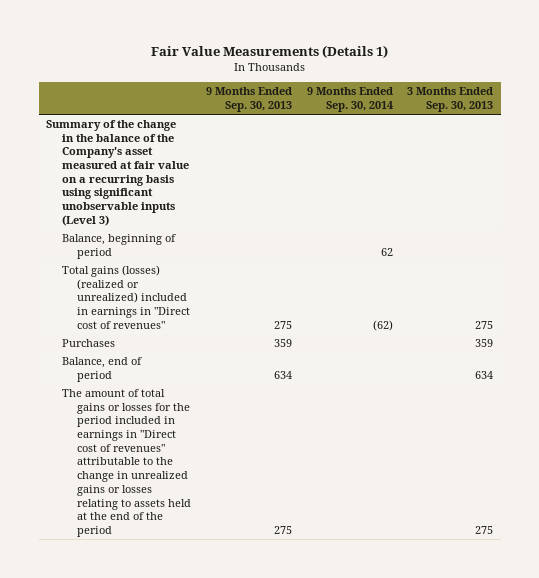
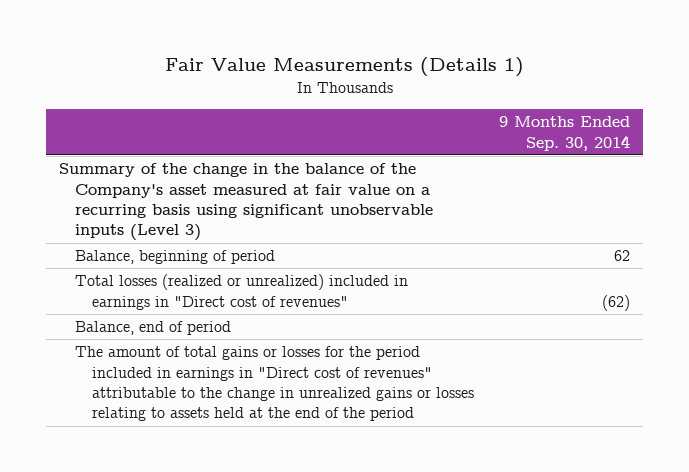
- | 9 Months Ended Sep. 30, 2013 | 9 Months Ended Sep. 30, 2014 | 3 Months Ended Sep. 30, 2013
+ | 9 Months Ended Sep. 30, 2014
- Total gains (losses) (realized or unrealized) included in earnings in "Direct cost of revenues" | 275 | (62) | 275
- Purchases | 359 | | 359
+ Total losses (realized or unrealized) included in earnings in "Direct cost of revenues" | (62)

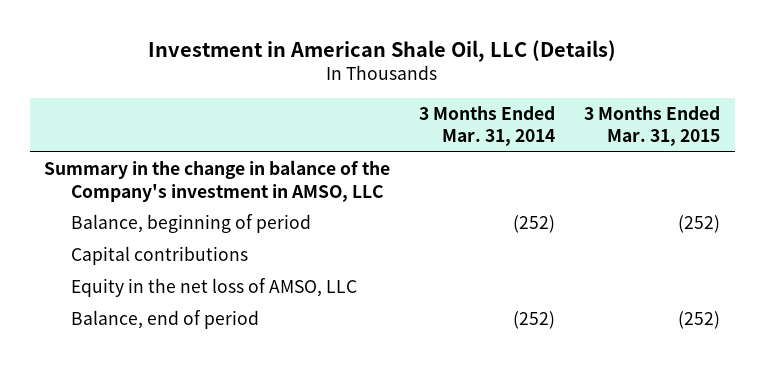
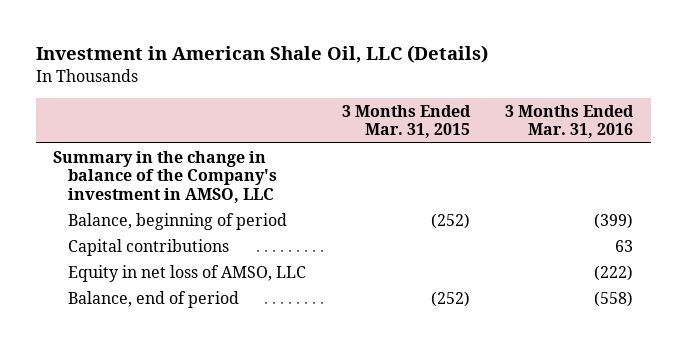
- | 3 Months Ended Mar. 31, 2014 | 3 Months Ended Mar. 31, 2015
+ | 3 Months Ended Mar. 31, 2015 | 3 Months Ended Mar. 31, 2016
- Equity in the net loss of AMSO, LLC
+ Equity in net loss of AMSO, LLC | | (222)

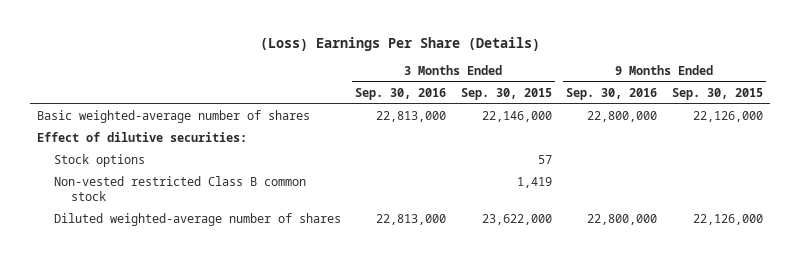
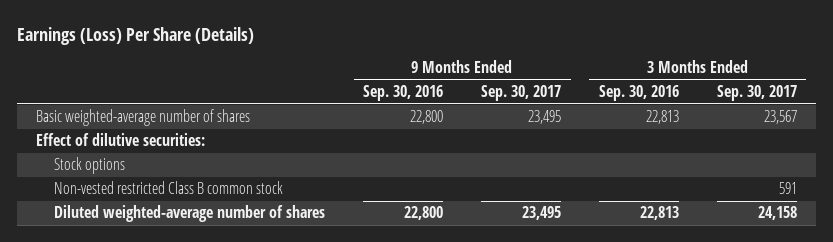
- (Loss) Earnings Per Share (Details)
+ Earnings (Loss) Per Share (Details)
- | 3 Months Ended Sep. 30, 2016 | 3 Months Ended Sep. 30, 2015 | 9 Months Ended Sep. 30, 2016 | 9 Months Ended Sep. 30, 2015
+ | 9 Months Ended Sep. 30, 2016 | 9 Months Ended Sep. 30, 2017 | 3 Months Ended Sep. 30, 2016 | 3 Months Ended Sep. 30, 2017
- Basic weighted-average number of shares | 22,813,000 | 22,146,000 | 22,800,000 | 22,126,000
+ Basic weighted-average number of shares | 22,800 | 23,495 | 22,813 | 23,567
- Diluted weighted-average number of shares | 22,813,000 | 23,622,000 | 22,800,000 | 22,126,000
+ Diluted weighted-average number of shares | 22,800 | 23,495 | 22,813 | 24,158

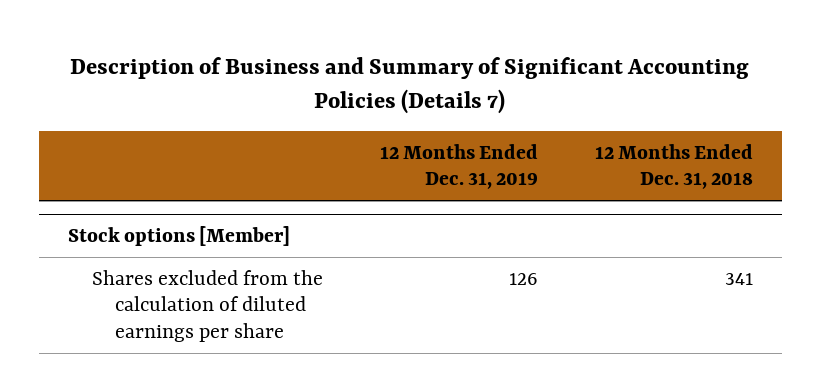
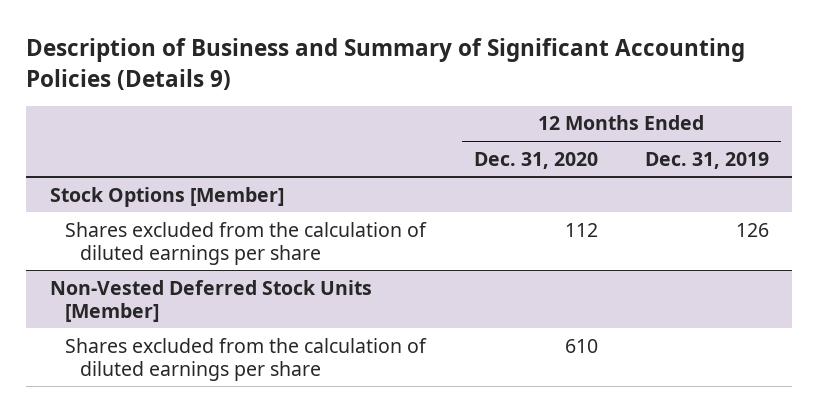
- Description of Business and Summary of Significant Accounting Policies (Details 7)
+ Description of Business and Summary of Significant Accounting Policies (Details 9)
- | 12 Months Ended Dec. 31, 2019 | 12 Months Ended Dec. 31, 2018
+ | 12 Months Ended Dec. 31, 2020 | 12 Months Ended Dec. 31, 2019
- Stock options [Member]
+ Stock Options [Member]
+ Non-Vested Deferred Stock Units [Member]
+ Shares excluded from the calculation of diluted earnings per share | 610 |

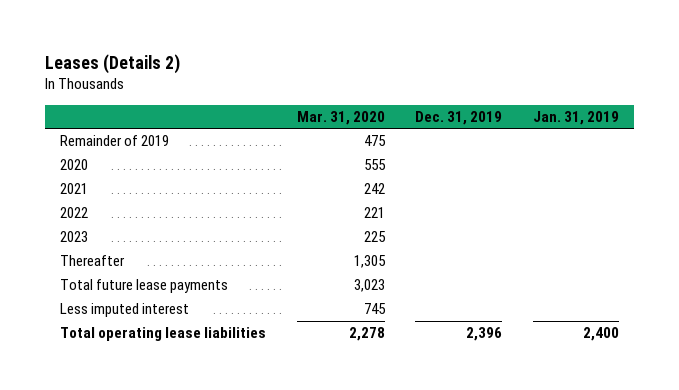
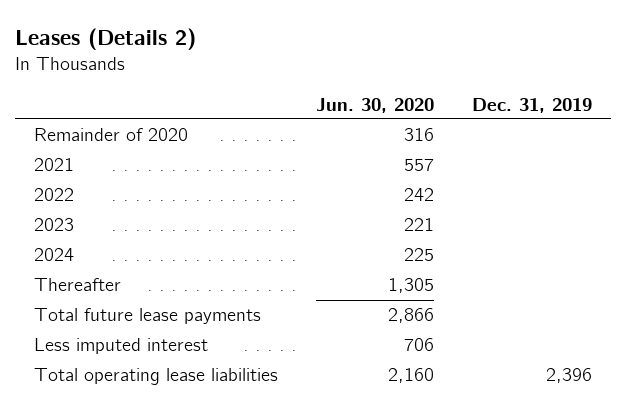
- | Mar. 31, 2020 | Dec. 31, 2019 | Jan. 31, 2019
+ | Jun. 30, 2020 | Dec. 31, 2019
- Remainder of 2019 | 475 | |
- 2020 | 555 | |
+ Remainder of 2020 | 316 |
+ 2024 | 225 |

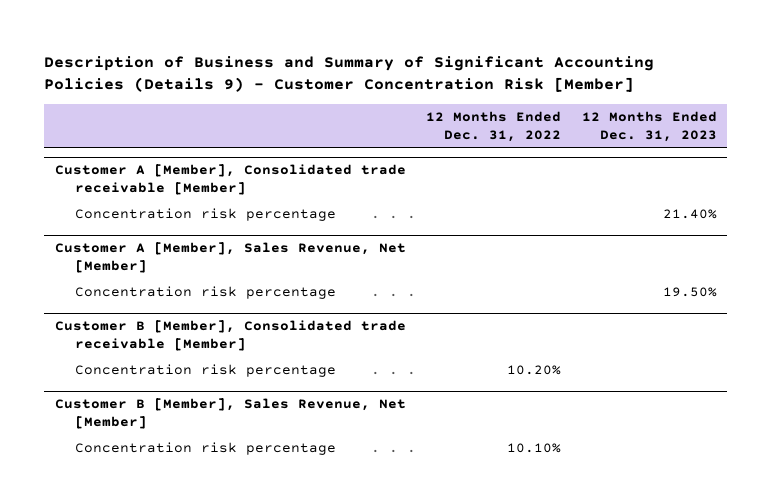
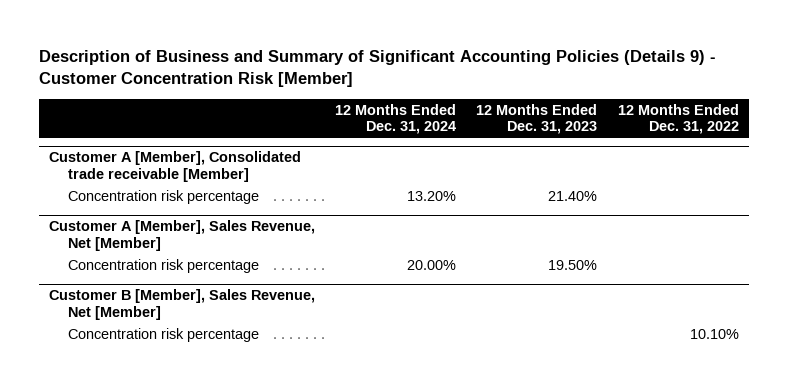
- | 12 Months Ended Dec. 31, 2022 | 12 Months Ended Dec. 31, 2023
+ | 12 Months Ended Dec. 31, 2024 | 12 Months Ended Dec. 31, 2023 | 12 Months Ended Dec. 31, 2022
- Customer B [Member], Consolidated trade receivable [Member]
- Concentration risk percentage | 10.20% |

